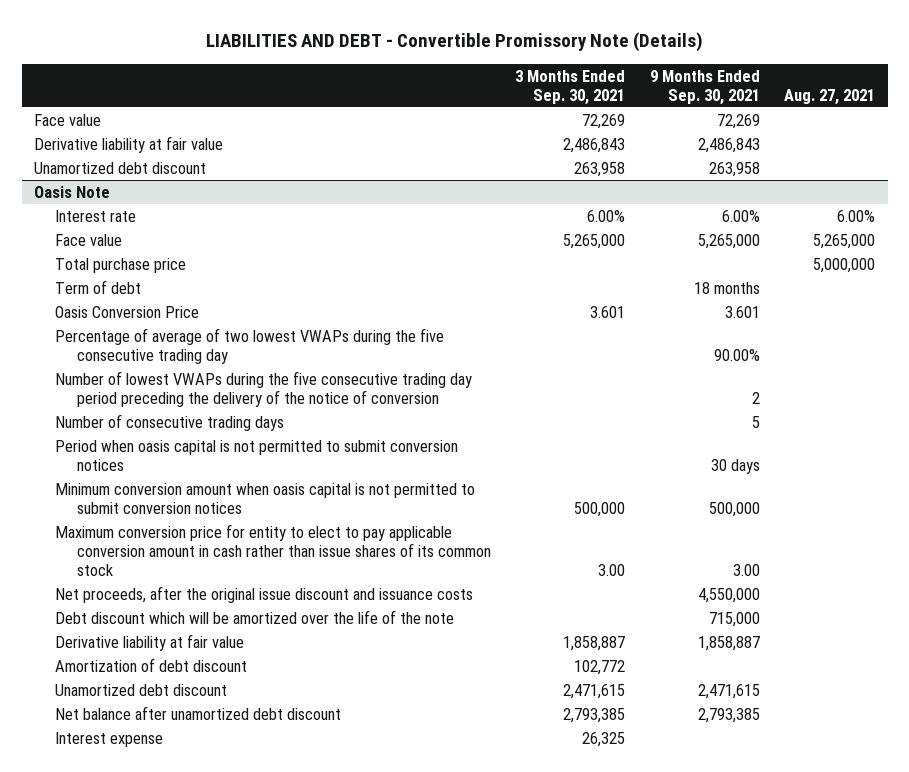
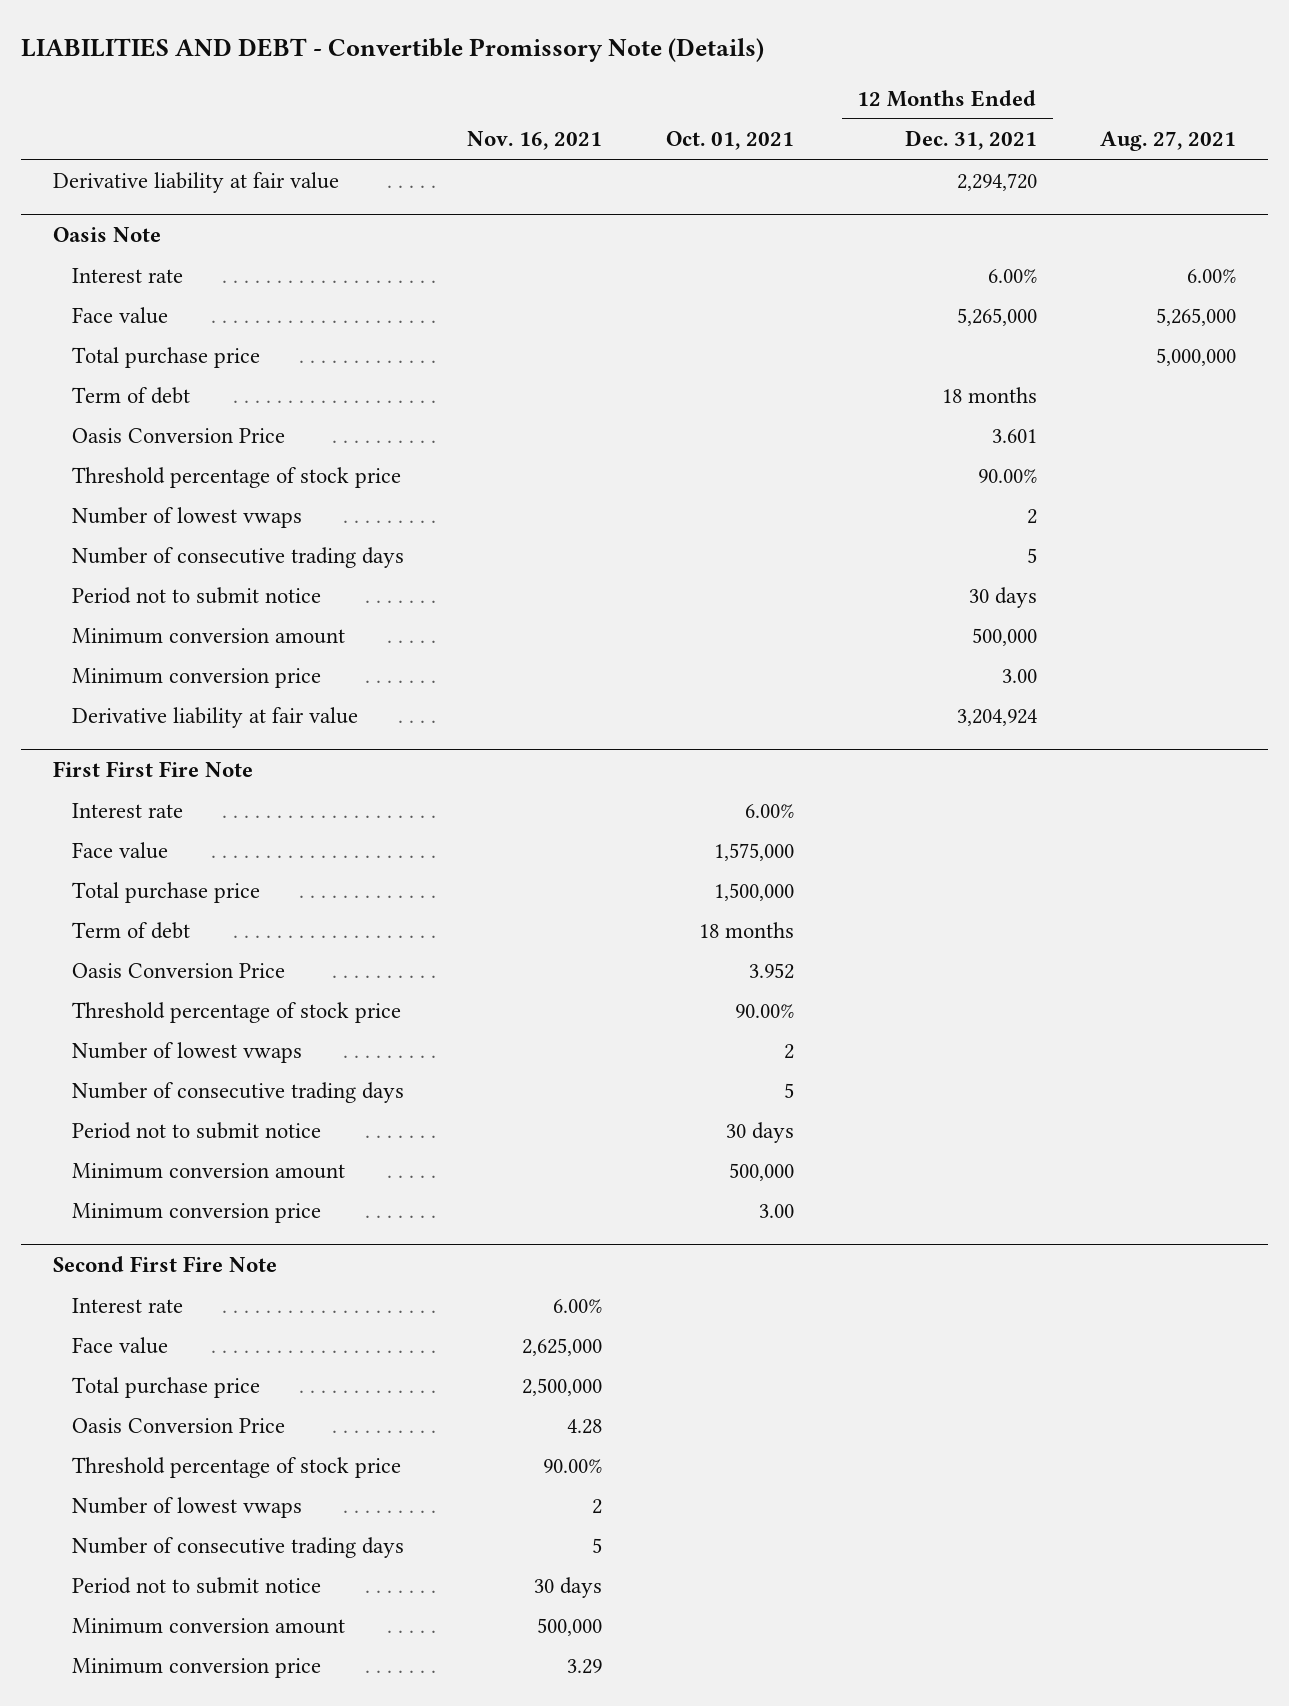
- | 3 Months Ended Sep. 30, 2021 | 9 Months Ended Sep. 30, 2021 | Aug. 27, 2021
+ | Nov. 16, 2021 | Oct. 01, 2021 | 12 Months Ended Dec. 31, 2021 | Aug. 27, 2021
- Face value | 72,269 | 72,269 |
- Unamortized debt discount | 263,958 | 263,958 |
@ Oasis Note
- Percentage of average of two lowest VWAPs during the five consecutive trading day | | 90.00% |
- Number of lowest VWAPs during the five consecutive trading day period preceding the delivery of the notice of conversion | | 2 |
+ Threshold percentage of stock price | | | 90.00% |
+ Number of lowest vwaps | | | 2 |
- Period when oasis capital is not permitted to submit conversion notices | | 30 days |
- Minimum conversion amount when oasis capital is not permitted to submit conversion notices | 500,000 | 500,000 |
- Maximum conversion price for entity to elect to pay applicable conversion amount in cash rather than issue shares of its common stock | 3.00 | 3.00 |
- Net proceeds, after the original issue discount and issuance costs | | 4,550,000 |
- Debt discount which will be amortized over the life of the note | | 715,000 |
+ Period not to submit notice | | | 30 days |
+ Minimum conversion amount | | | 500,000 |
+ Minimum conversion price | | | 3.00 |
- Amortization of debt discount | 102,772 | |
- Unamortized debt discount | 2,471,615 | 2,471,615 |
- Net balance after unamortized debt discount | 2,793,385 | 2,793,385 |
- Interest expense | 26,325 | |
+ First First Fire Note
+ Interest rate | | 6.00% | |
+ Face value | | 1,575,000 | |
+ Total purchase price | | 1,500,000 | |
+ Term of debt | | 18 months | |
+ Oasis Conversion Price | | 3.952 | |
+ Threshold percentage of stock price | | 90.00% | |
+ Number of lowest vwaps | | 2 | |
+ Number of consecutive trading days | | 5 | |
+ Period not to submit notice | | 30 days | |
+ Minimum conversion amount | | 500,000 | |
+ Minimum conversion price | | 3.00 | |
+ Second First Fire Note
+ Interest rate | 6.00% | | |
+ Face value | 2,625,000 | | |
+ Total purchase price | 2,500,000 | | |
+ Oasis Conversion Price | 4.28 | | |
+ Threshold percentage of stock price | 90.00% | | |
+ Number of lowest vwaps | 2 | | |
+ Number of consecutive trading days | 5 | | |
+ Period not to submit notice | 30 days | | |
+ Minimum conversion amount | 500,000 | | |
+ Minimum conversion price | 3.29 | | |

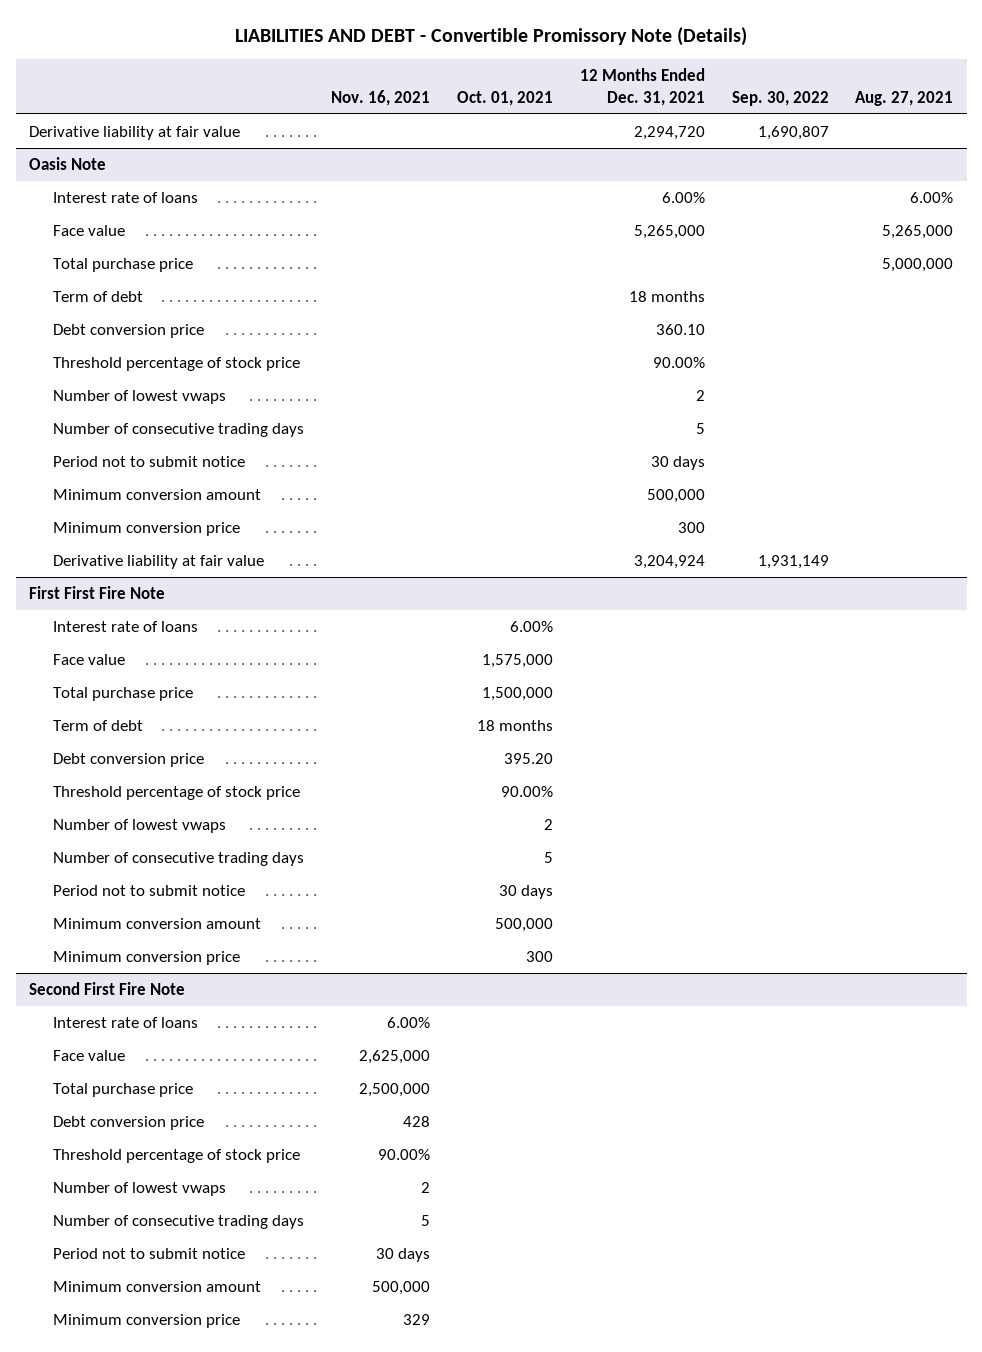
- | Nov. 16, 2021 | Oct. 01, 2021 | 12 Months Ended Dec. 31, 2021 | Aug. 27, 2021
+ | Nov. 16, 2021 | Oct. 01, 2021 | 12 Months Ended Dec. 31, 2021 | Sep. 30, 2022 | Aug. 27, 2021
@ Oasis Note
- Interest rate | | | 6.00% | 6.00%
+ Interest rate of loans | | | 6.00% | | 6.00%
- Oasis Conversion Price | | | 3.601 |
+ Debt conversion price | | | 360.10 | |
- Minimum conversion price | | | 3.00 |
+ Minimum conversion price | | | 300 | |
@ First First Fire Note
- Interest rate | | 6.00% | |
+ Interest rate of loans | | 6.00% | | |
- Oasis Conversion Price | | 3.952 | |
+ Debt conversion price | | 395.20 | | |
- Minimum conversion price | | 3.00 | |
+ Minimum conversion price | | 300 | | |
@ Second First Fire Note
- Interest rate | 6.00% | | |
+ Interest rate of loans | 6.00% | | | |
- Oasis Conversion Price | 4.28 | | |
+ Debt conversion price | 428 | | | |
- Minimum conversion price | 3.29 | | |
+ Minimum conversion price | 329 | | | |

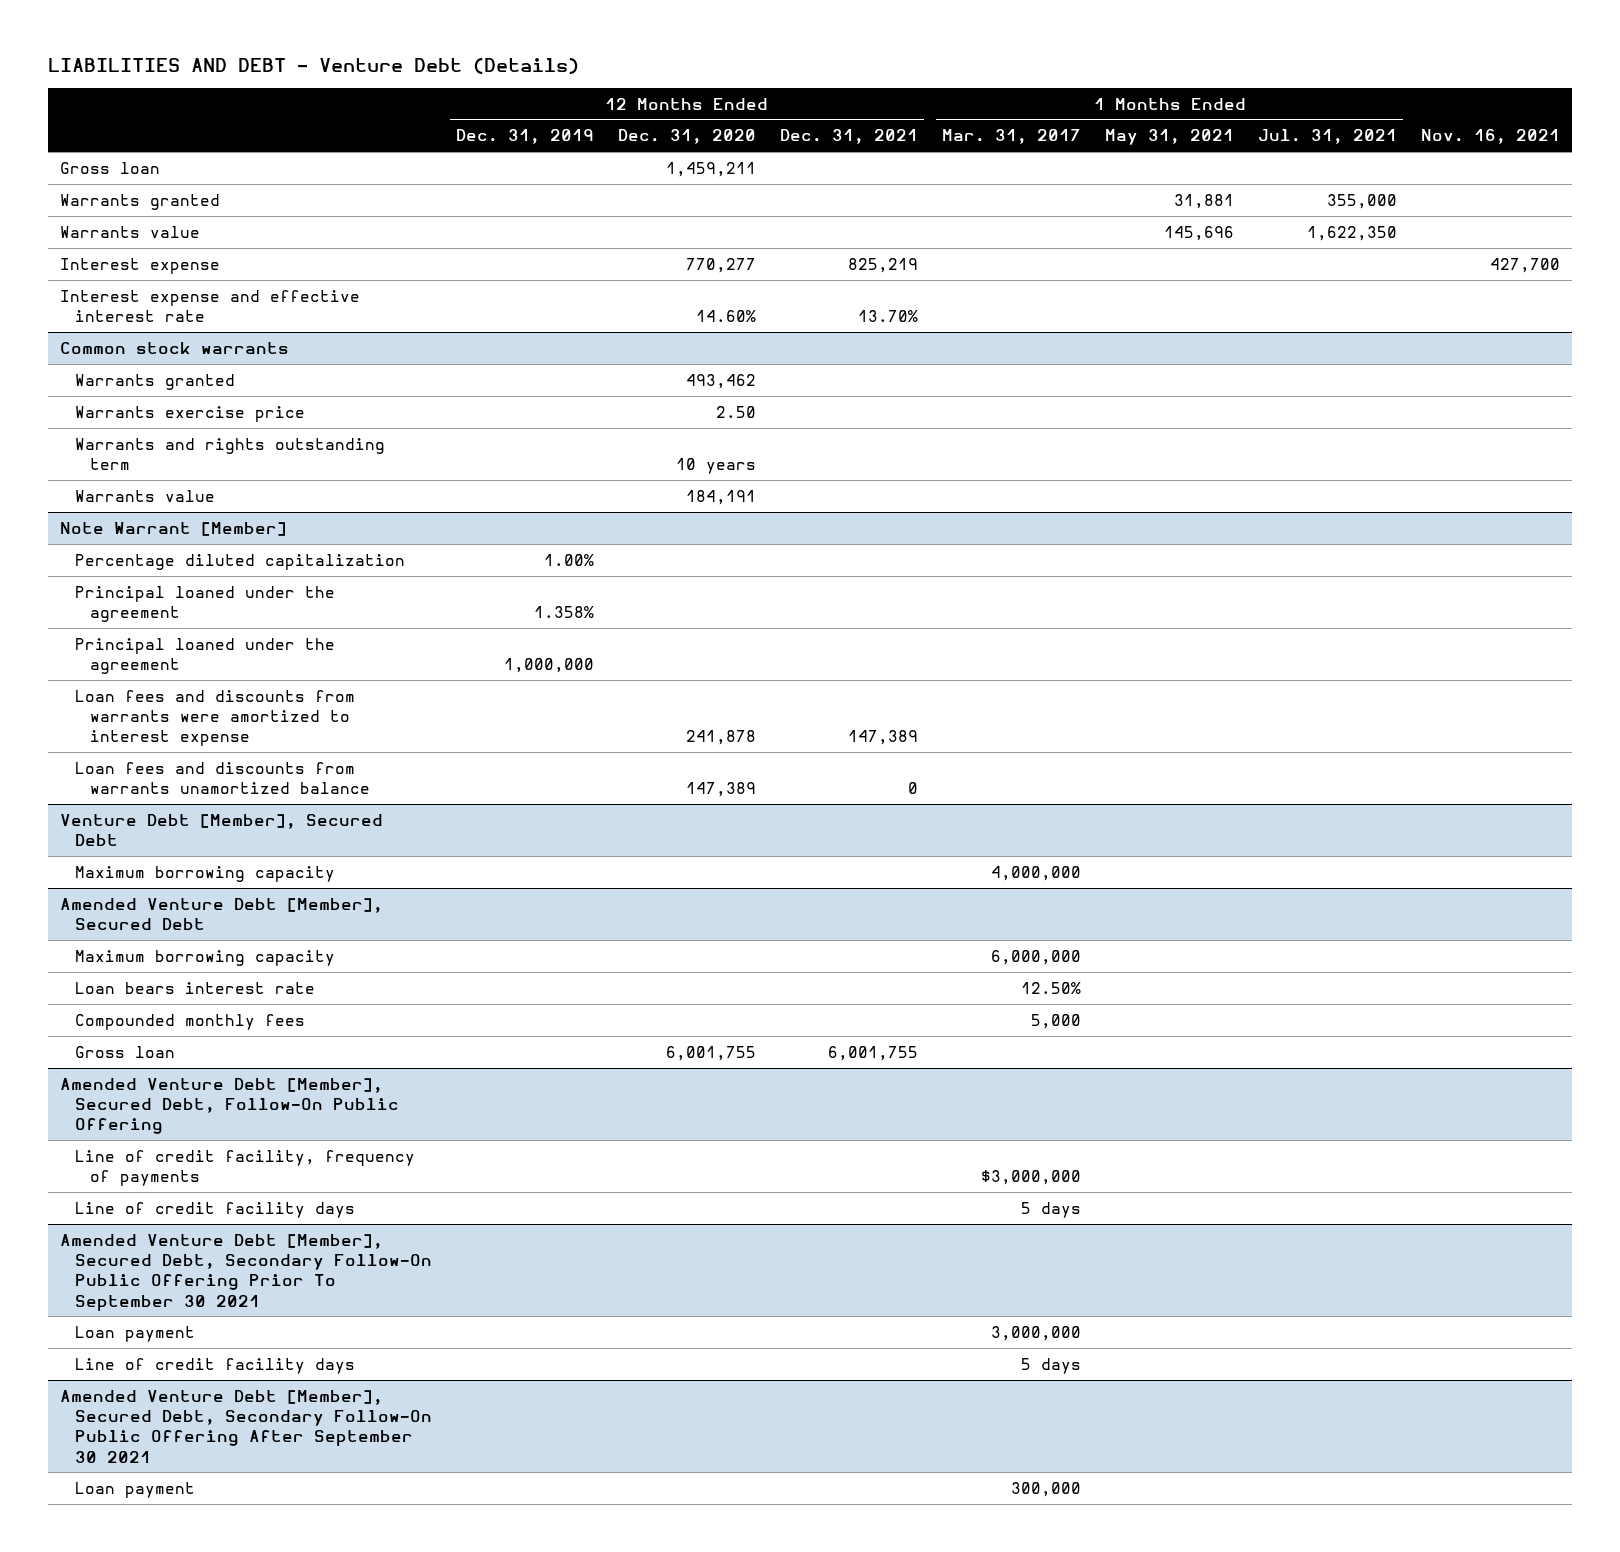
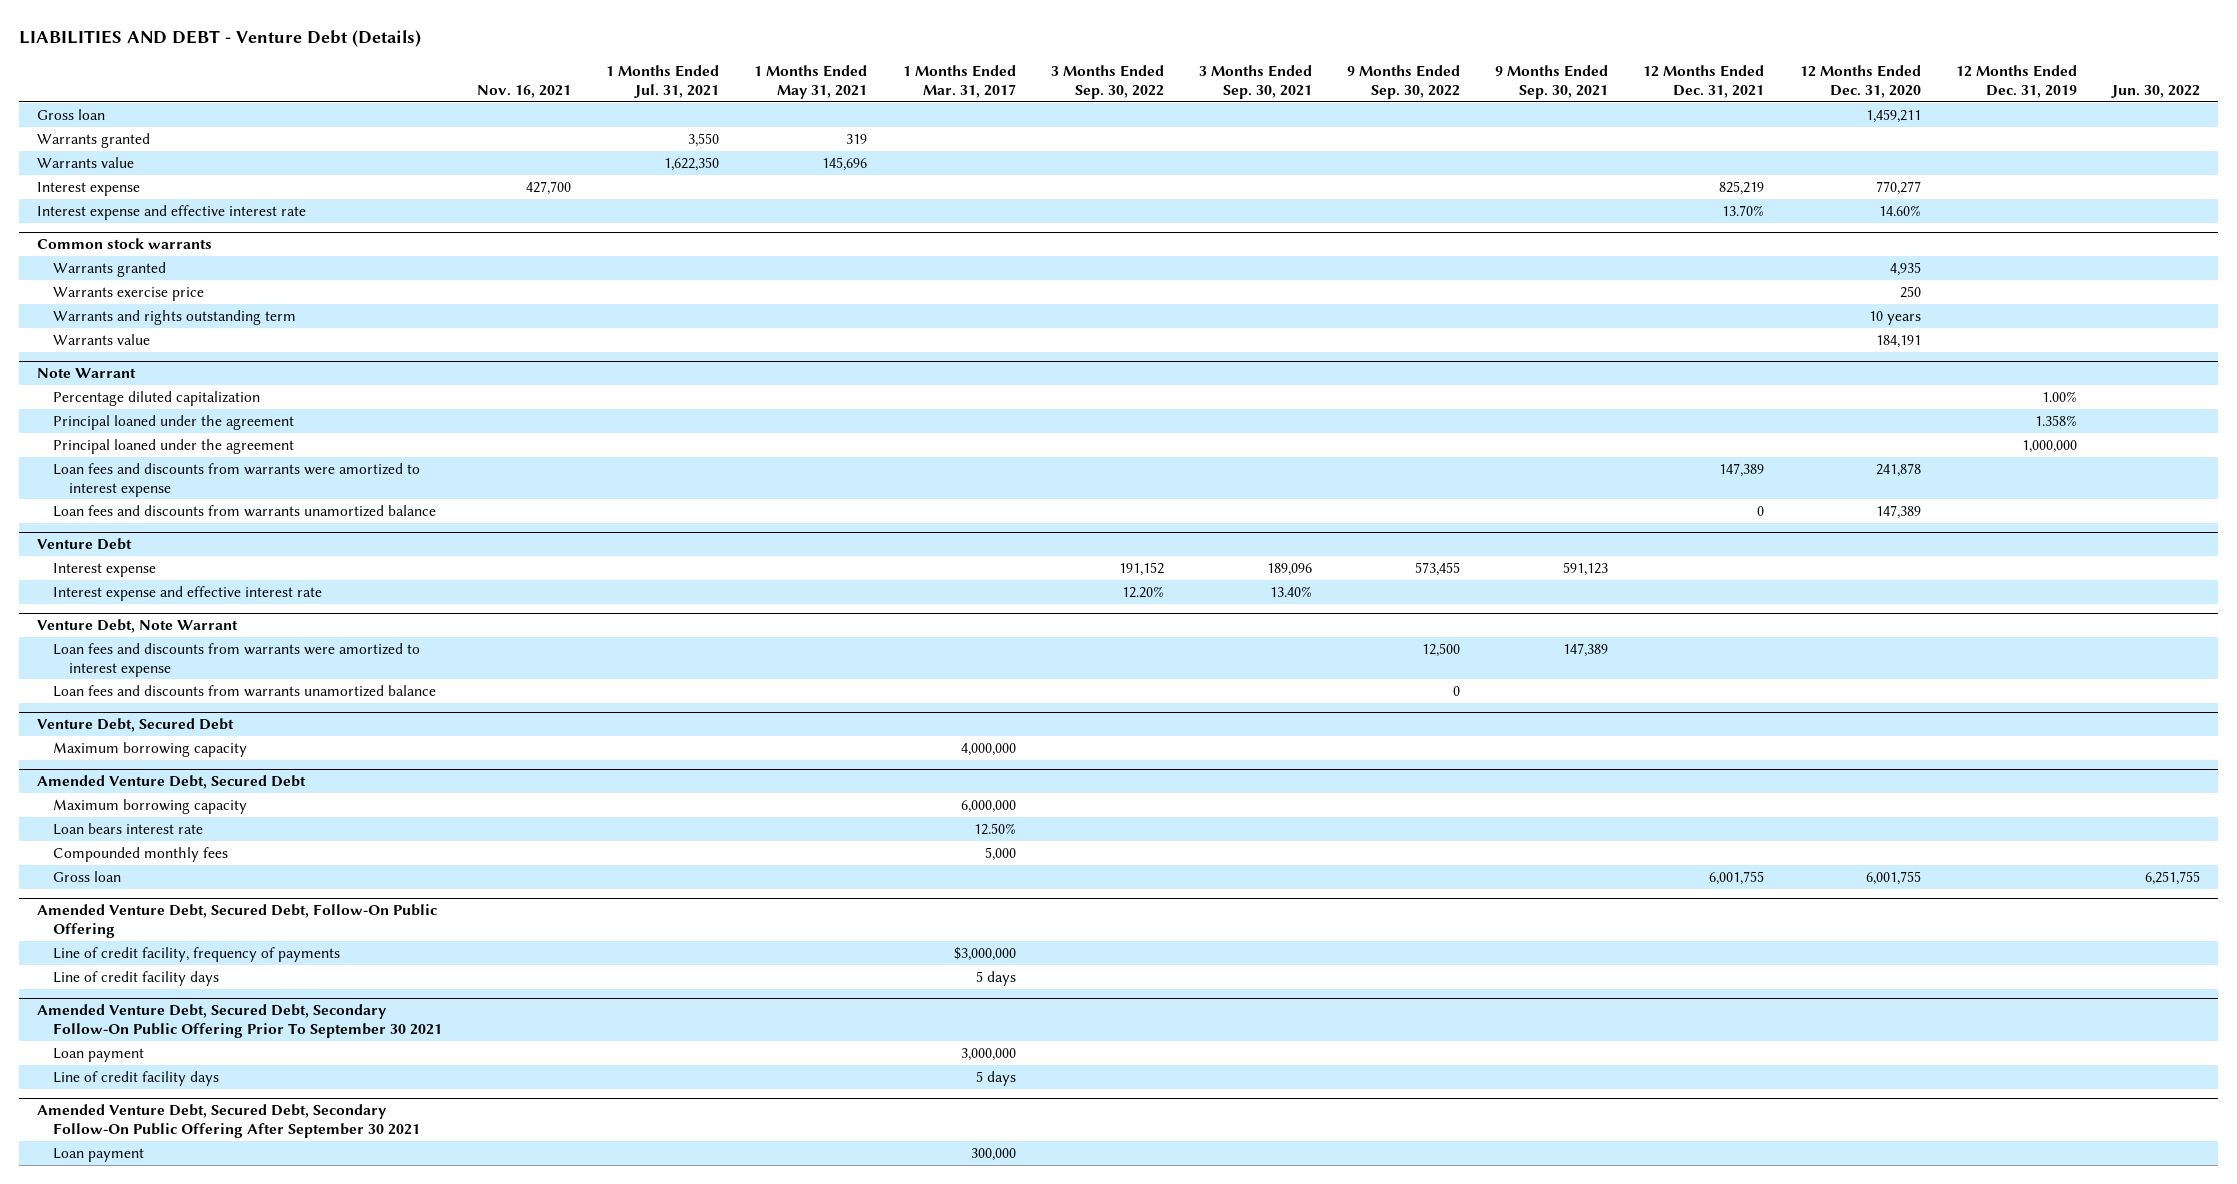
- | 12 Months Ended Dec. 31, 2019 | 12 Months Ended Dec. 31, 2020 | 12 Months Ended Dec. 31, 2021 | 1 Months Ended Mar. 31, 2017 | 1 Months Ended May 31, 2021 | 1 Months Ended Jul. 31, 2021 | Nov. 16, 2021
+ | Nov. 16, 2021 | 1 Months Ended Jul. 31, 2021 | 1 Months Ended May 31, 2021 | 1 Months Ended Mar. 31, 2017 | 3 Months Ended Sep. 30, 2022 | 3 Months Ended Sep. 30, 2021 | 9 Months Ended Sep. 30, 2022 | 9 Months Ended Sep. 30, 2021 | 12 Months Ended Dec. 31, 2021 | 12 Months Ended Dec. 31, 2020 | 12 Months Ended Dec. 31, 2019 | Jun. 30, 2022
- Warrants granted | | | | | 31,881 | 355,000 |
+ Warrants granted | | 3,550 | 319 | | | | | | | | |
@ Common stock warrants
- Warrants granted | | 493,462 | | | | |
- Warrants exercise price | | 2.50 | | | | |
+ Warrants granted | | | | | | | | | | 4,935 | |
+ Warrants exercise price | | | | | | | | | | 250 | |
- Note Warrant [Member]
+ Note Warrant
- Venture Debt [Member], Secured Debt
+ Venture Debt
+ Interest expense | | | | | 191,152 | 189,096 | 573,455 | 591,123 | | | |
+ Interest expense and effective interest rate | | | | | 12.20% | 13.40% | | | | | |
+ Venture Debt, Note Warrant
+ Loan fees and discounts from warrants were amortized to interest expense | | | | | | | 12,500 | 147,389 | | | |
+ Loan fees and discounts from warrants unamortized balance | | | | | | | 0 | | | | |
+ Venture Debt, Secured Debt
- Amended Venture Debt [Member], Secured Debt
+ Amended Venture Debt, Secured Debt
- Amended Venture Debt [Member], Secured Debt, Follow-On Public Offering
+ Amended Venture Debt, Secured Debt, Follow-On Public Offering
- Amended Venture Debt [Member], Secured Debt, Secondary Follow-On Public Offering Prior To September 30 2021
+ Amended Venture Debt, Secured Debt, Secondary Follow-On Public Offering Prior To September 30 2021
- Amended Venture Debt [Member], Secured Debt, Secondary Follow-On Public Offering After September 30 2021
+ Amended Venture Debt, Secured Debt, Secondary Follow-On Public Offering After September 30 2021

